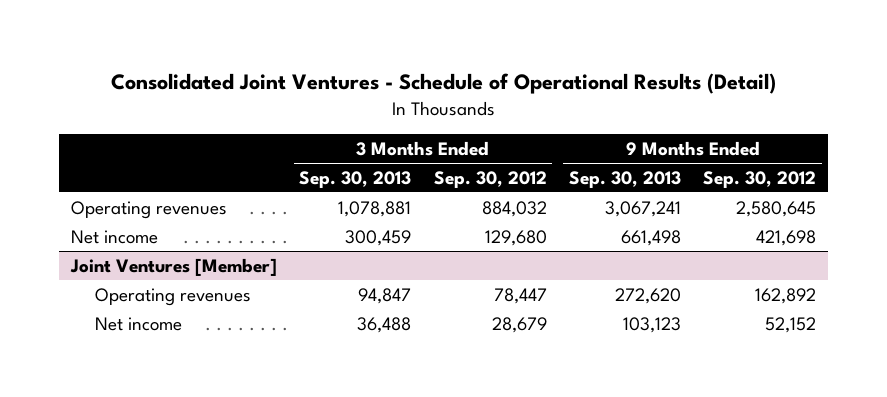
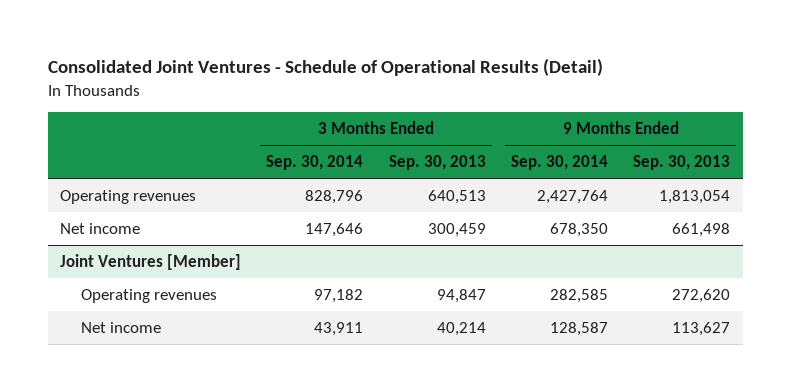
- | 3 Months Ended Sep. 30, 2013 | 3 Months Ended Sep. 30, 2012 | 9 Months Ended Sep. 30, 2013 | 9 Months Ended Sep. 30, 2012
+ | 3 Months Ended Sep. 30, 2014 | 3 Months Ended Sep. 30, 2013 | 9 Months Ended Sep. 30, 2014 | 9 Months Ended Sep. 30, 2013
- Operating revenues | 1,078,881 | 884,032 | 3,067,241 | 2,580,645
+ Operating revenues | 828,796 | 640,513 | 2,427,764 | 1,813,054
@ Joint Ventures [Member]
- Net income | 36,488 | 28,679 | 103,123 | 52,152
+ Net income | 43,911 | 40,214 | 128,587 | 113,627

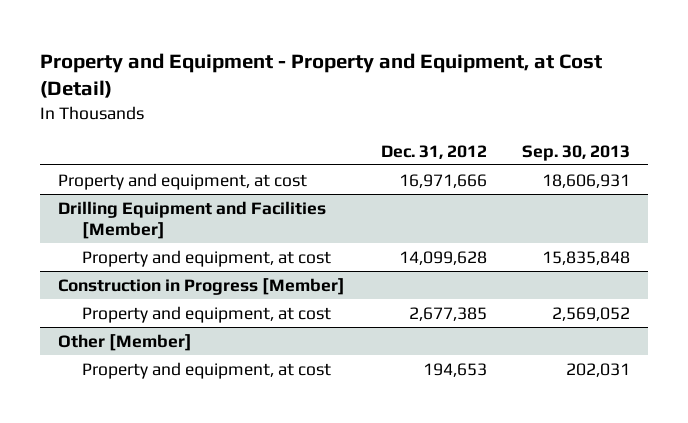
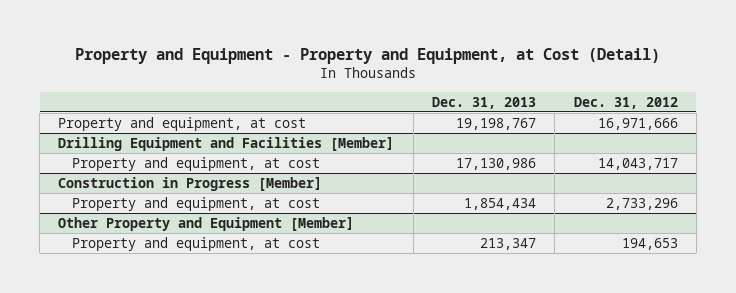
- | Dec. 31, 2012 | Sep. 30, 2013
+ | Dec. 31, 2013 | Dec. 31, 2012
@ Drilling Equipment and Facilities [Member]
- Property and equipment, at cost | 14,099,628 | 15,835,848
+ Property and equipment, at cost | 17,130,986 | 14,043,717
@ Construction in Progress [Member]
- Property and equipment, at cost | 2,677,385 | 2,569,052
- Other [Member]
@ Construction in Progress [Member]
+ Property and equipment, at cost | 1,854,434 | 2,733,296
+ Other Property and Equipment [Member]

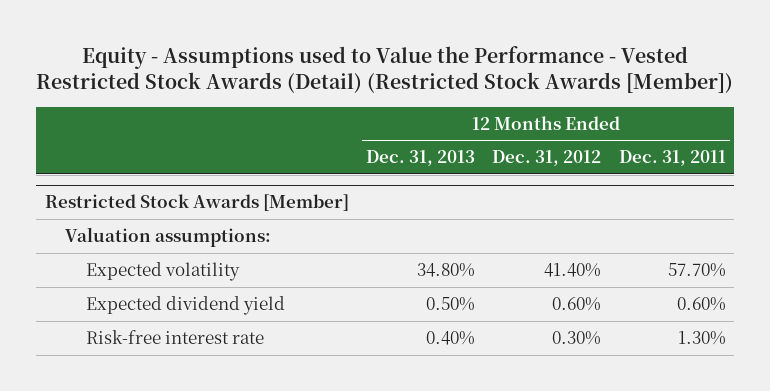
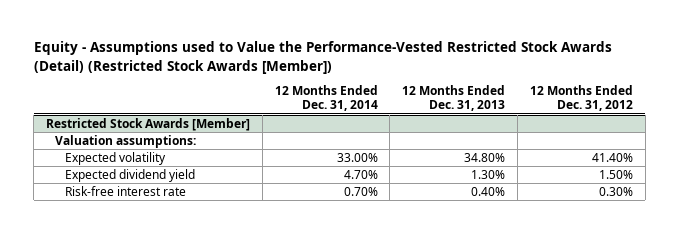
- Equity - Assumptions used to Value the Performance - Vested Restricted Stock Awards (Detail) (Restricted Stock Awards [Member])
+ Equity - Assumptions used to Value the Performance-Vested Restricted Stock Awards (Detail) (Restricted Stock Awards [Member])
- | 12 Months Ended Dec. 31, 2013 | 12 Months Ended Dec. 31, 2012 | 12 Months Ended Dec. 31, 2011
+ | 12 Months Ended Dec. 31, 2014 | 12 Months Ended Dec. 31, 2013 | 12 Months Ended Dec. 31, 2012
@ Restricted Stock Awards [Member]
- Expected dividend yield | 0.50% | 0.60% | 0.60%
+ Expected dividend yield | 4.70% | 1.30% | 1.50%

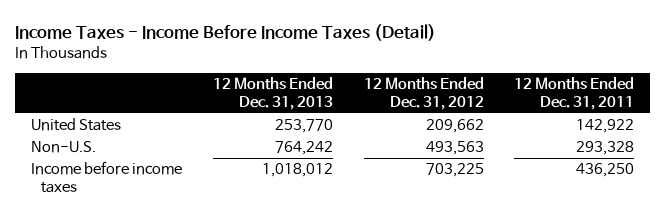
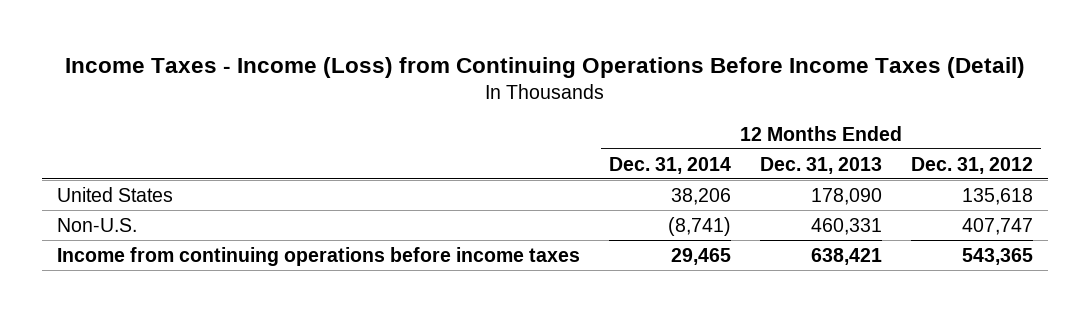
- Income Taxes - Income Before Income Taxes (Detail)
+ Income Taxes - Income (Loss) from Continuing Operations Before Income Taxes (Detail)
- | 12 Months Ended Dec. 31, 2013 | 12 Months Ended Dec. 31, 2012 | 12 Months Ended Dec. 31, 2011
+ | 12 Months Ended Dec. 31, 2014 | 12 Months Ended Dec. 31, 2013 | 12 Months Ended Dec. 31, 2012
- United States | 253,770 | 209,662 | 142,922
- Non-U.S. | 764,242 | 493,563 | 293,328
- Income before income taxes | 1,018,012 | 703,225 | 436,250
+ United States | 38,206 | 178,090 | 135,618
+ Non-U.S. | (8,741) | 460,331 | 407,747
+ Income from continuing operations before income taxes | 29,465 | 638,421 | 543,365

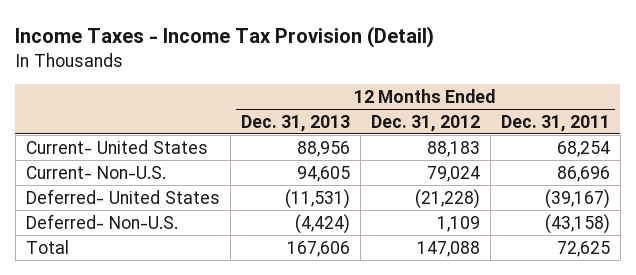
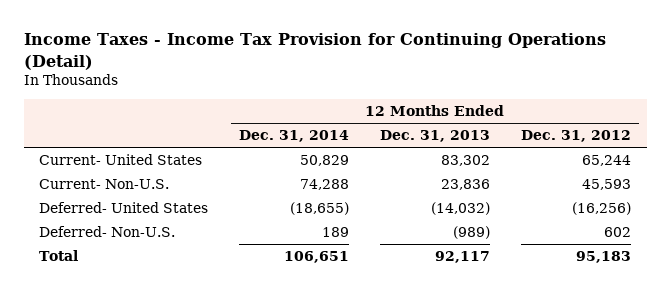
- Income Taxes - Income Tax Provision (Detail)
+ Income Taxes - Income Tax Provision for Continuing Operations (Detail)
- | 12 Months Ended Dec. 31, 2013 | 12 Months Ended Dec. 31, 2012 | 12 Months Ended Dec. 31, 2011
+ | 12 Months Ended Dec. 31, 2014 | 12 Months Ended Dec. 31, 2013 | 12 Months Ended Dec. 31, 2012
- Current- United States | 88,956 | 88,183 | 68,254
- Current- Non-U.S. | 94,605 | 79,024 | 86,696
- Deferred- United States | (11,531) | (21,228) | (39,167)
- Deferred- Non-U.S. | (4,424) | 1,109 | (43,158)
- Total | 167,606 | 147,088 | 72,625
+ Current- United States | 50,829 | 83,302 | 65,244
+ Current- Non-U.S. | 74,288 | 23,836 | 45,593
+ Deferred- United States | (18,655) | (14,032) | (16,256)
+ Deferred- Non-U.S. | 189 | (989) | 602
+ Total | 106,651 | 92,117 | 95,183

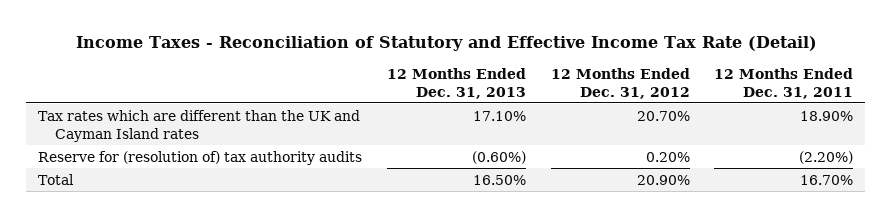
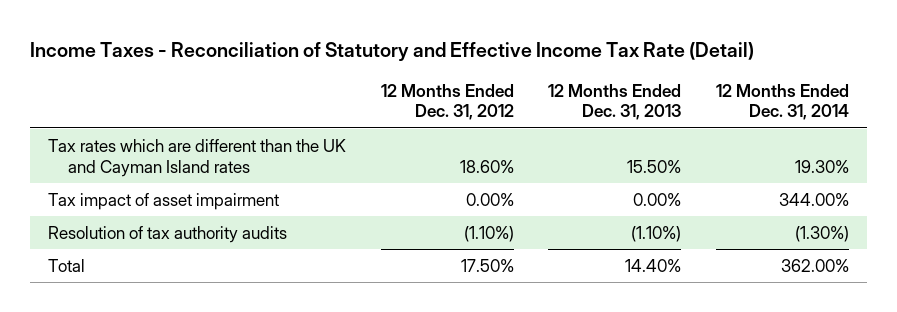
- | 12 Months Ended Dec. 31, 2013 | 12 Months Ended Dec. 31, 2012 | 12 Months Ended Dec. 31, 2011
+ | 12 Months Ended Dec. 31, 2012 | 12 Months Ended Dec. 31, 2013 | 12 Months Ended Dec. 31, 2014
- Tax rates which are different than the UK and Cayman Island rates | 17.10% | 20.70% | 18.90%
- Reserve for (resolution of) tax authority audits | (0.60%) | 0.20% | (2.20%)
- Total | 16.50% | 20.90% | 16.70%
+ Tax rates which are different than the UK and Cayman Island rates | 18.60% | 15.50% | 19.30%
+ Tax impact of asset impairment | 0.00% | 0.00% | 344.00%
+ Resolution of tax authority audits | (1.10%) | (1.10%) | (1.30%)
+ Total | 17.50% | 14.40% | 362.00%

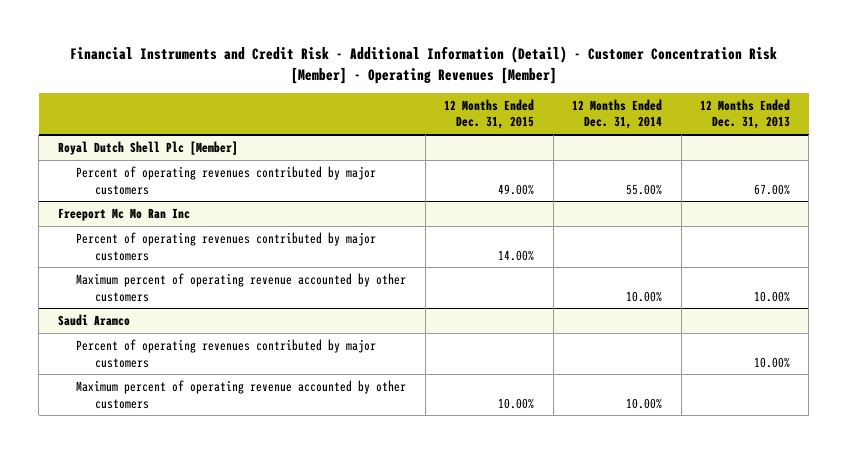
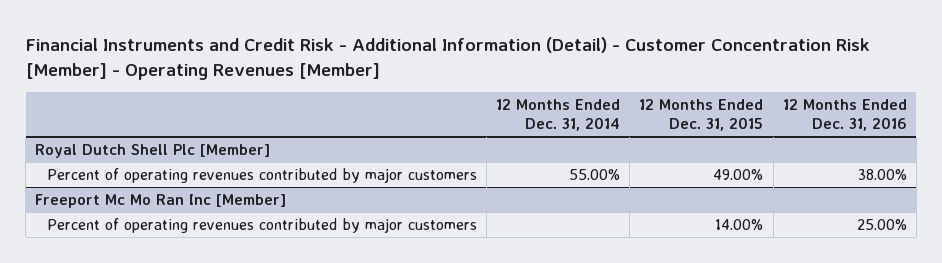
- | 12 Months Ended Dec. 31, 2015 | 12 Months Ended Dec. 31, 2014 | 12 Months Ended Dec. 31, 2013
+ | 12 Months Ended Dec. 31, 2014 | 12 Months Ended Dec. 31, 2015 | 12 Months Ended Dec. 31, 2016
- Freeport Mc Mo Ran Inc
+ Freeport Mc Mo Ran Inc [Member]
- Maximum percent of operating revenue accounted by other customers | | 10.00% | 10.00%
- Saudi Aramco
- Percent of operating revenues contributed by major customers | | | 10.00%
- Maximum percent of operating revenue accounted by other customers | 10.00% | 10.00% |

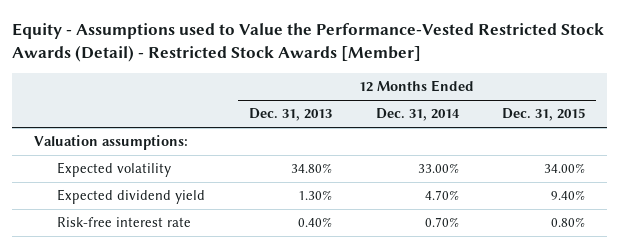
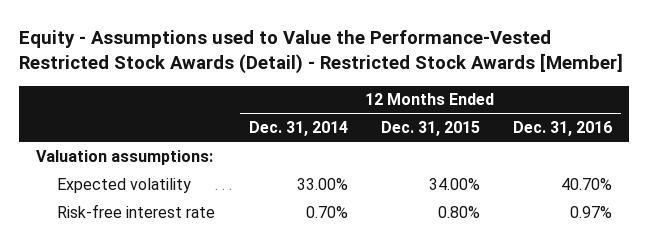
- | 12 Months Ended Dec. 31, 2013 | 12 Months Ended Dec. 31, 2014 | 12 Months Ended Dec. 31, 2015
+ | 12 Months Ended Dec. 31, 2014 | 12 Months Ended Dec. 31, 2015 | 12 Months Ended Dec. 31, 2016
- Expected dividend yield | 1.30% | 4.70% | 9.40%

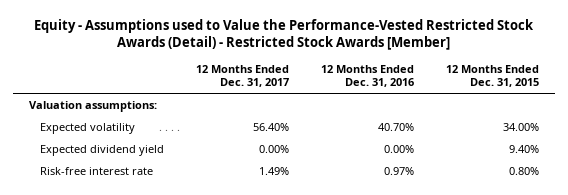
- | 12 Months Ended Dec. 31, 2014 | 12 Months Ended Dec. 31, 2015 | 12 Months Ended Dec. 31, 2016
+ | 12 Months Ended Dec. 31, 2017 | 12 Months Ended Dec. 31, 2016 | 12 Months Ended Dec. 31, 2015
+ Expected dividend yield | 0.00% | 0.00% | 9.40%

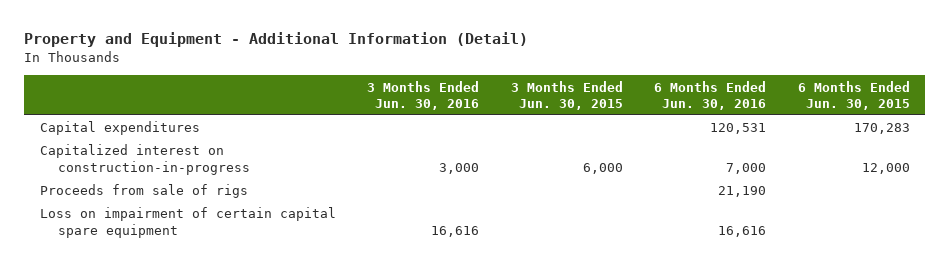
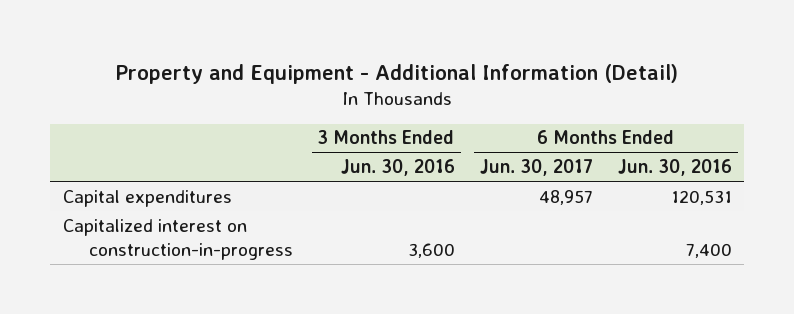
- | 3 Months Ended Jun. 30, 2016 | 3 Months Ended Jun. 30, 2015 | 6 Months Ended Jun. 30, 2016 | 6 Months Ended Jun. 30, 2015
+ | 3 Months Ended Jun. 30, 2016 | 6 Months Ended Jun. 30, 2017 | 6 Months Ended Jun. 30, 2016
- Capitalized interest on construction-in-progress | 3,000 | 6,000 | 7,000 | 12,000
- Proceeds from sale of rigs | | | 21,190 |
- Loss on impairment of certain capital spare equipment | 16,616 | | 16,616 |
+ Capitalized interest on construction-in-progress | 3,600 | | 7,400

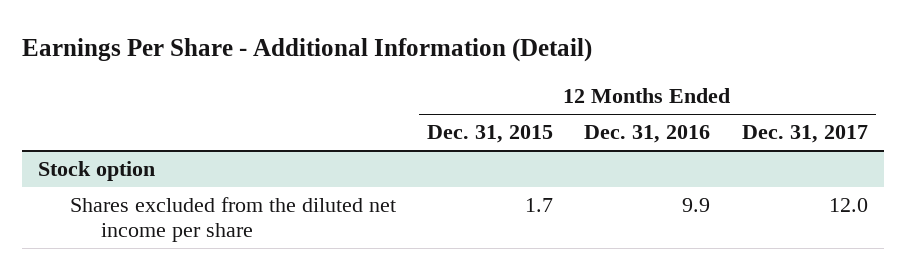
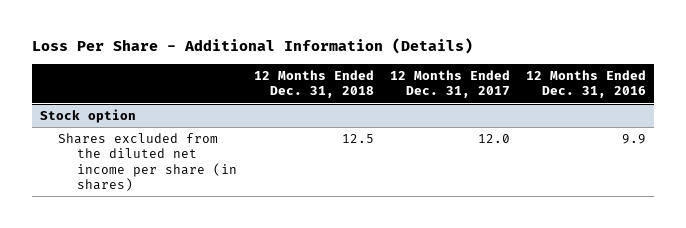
- Earnings Per Share - Additional Information (Detail)
+ Loss Per Share - Additional Information (Details)
- | 12 Months Ended Dec. 31, 2015 | 12 Months Ended Dec. 31, 2016 | 12 Months Ended Dec. 31, 2017
+ | 12 Months Ended Dec. 31, 2018 | 12 Months Ended Dec. 31, 2017 | 12 Months Ended Dec. 31, 2016
@ Stock option
- Shares excluded from the diluted net income per share | 1.7 | 9.9 | 12.0
+ Shares excluded from the diluted net income per share (in shares) | 12.5 | 12.0 | 9.9

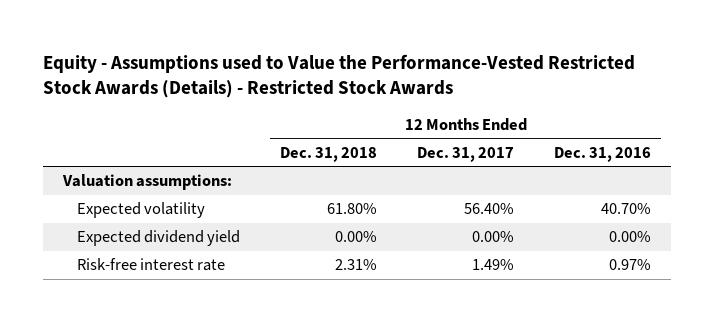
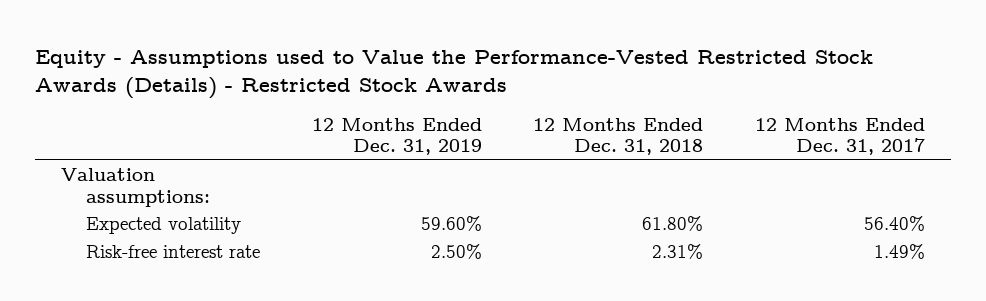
- | 12 Months Ended Dec. 31, 2018 | 12 Months Ended Dec. 31, 2017 | 12 Months Ended Dec. 31, 2016
+ | 12 Months Ended Dec. 31, 2019 | 12 Months Ended Dec. 31, 2018 | 12 Months Ended Dec. 31, 2017
- Expected dividend yield | 0.00% | 0.00% | 0.00%

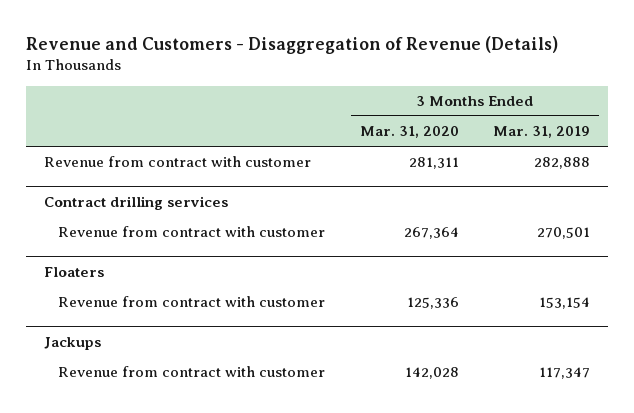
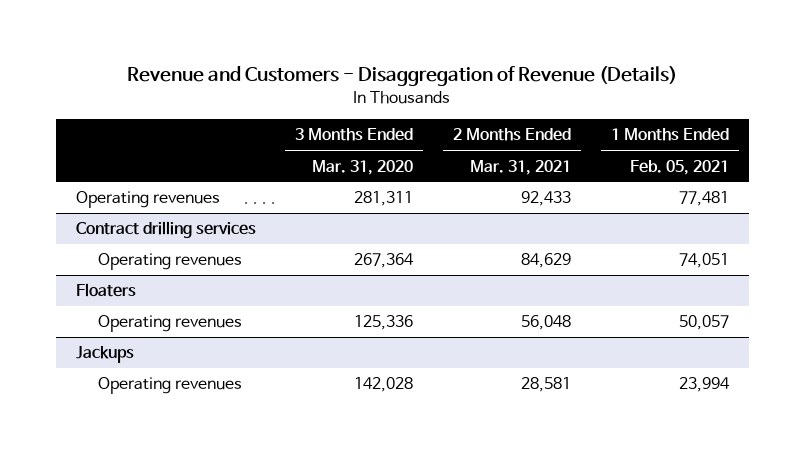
- | 3 Months Ended Mar. 31, 2020 | 3 Months Ended Mar. 31, 2019
+ | 3 Months Ended Mar. 31, 2020 | 2 Months Ended Mar. 31, 2021 | 1 Months Ended Feb. 05, 2021
- Revenue from contract with customer | 281,311 | 282,888
+ Operating revenues | 281,311 | 92,433 | 77,481
@ Contract drilling services
- Revenue from contract with customer | 267,364 | 270,501
+ Operating revenues | 267,364 | 84,629 | 74,051
@ Floaters
- Revenue from contract with customer | 125,336 | 153,154
+ Operating revenues | 125,336 | 56,048 | 50,057
@ Jackups
- Revenue from contract with customer | 142,028 | 117,347
+ Operating revenues | 142,028 | 28,581 | 23,994

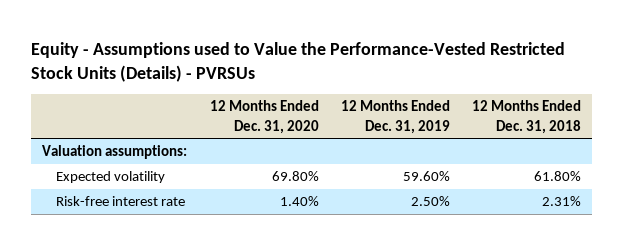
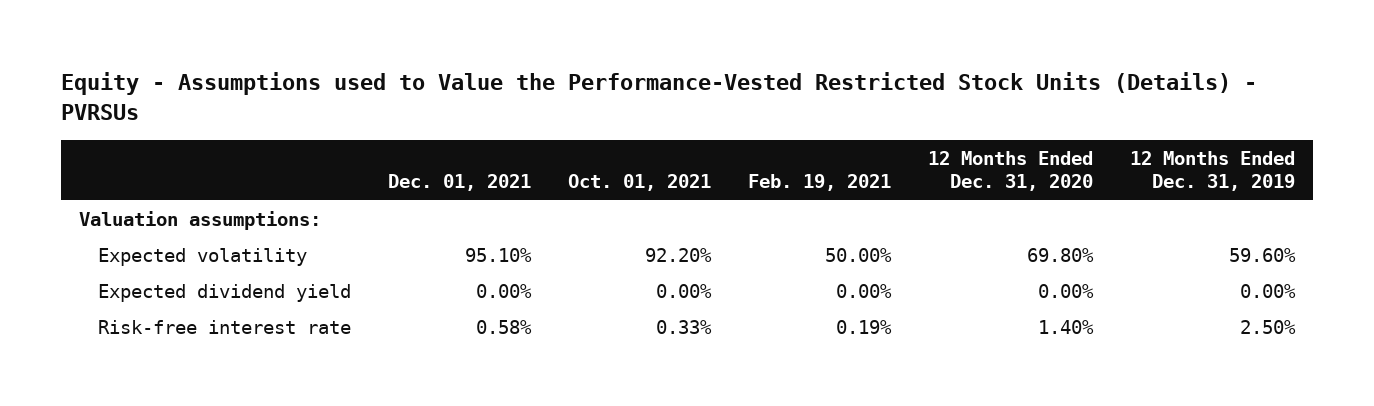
- | 12 Months Ended Dec. 31, 2020 | 12 Months Ended Dec. 31, 2019 | 12 Months Ended Dec. 31, 2018
+ | Dec. 01, 2021 | Oct. 01, 2021 | Feb. 19, 2021 | 12 Months Ended Dec. 31, 2020 | 12 Months Ended Dec. 31, 2019
+ Expected dividend yield | 0.00% | 0.00% | 0.00% | 0.00% | 0.00%

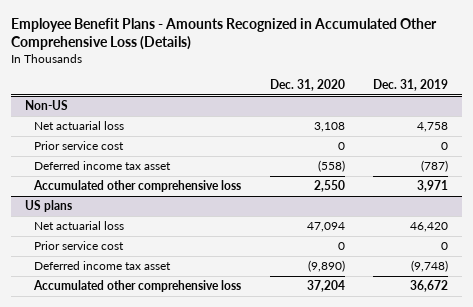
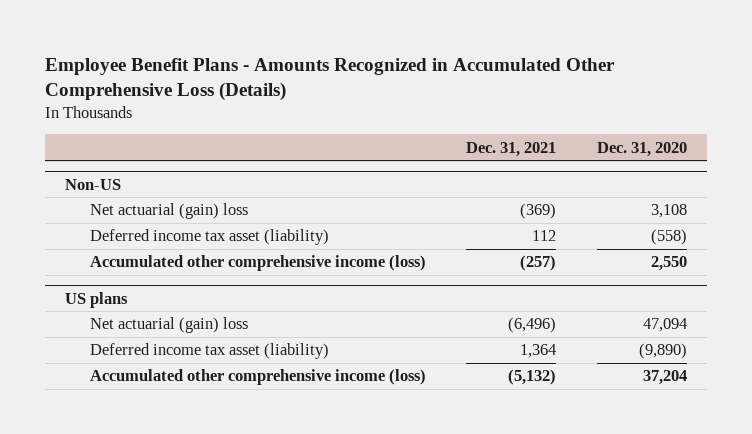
- | Dec. 31, 2020 | Dec. 31, 2019
+ | Dec. 31, 2021 | Dec. 31, 2020
@ Non-US
- Net actuarial loss | 3,108 | 4,758
- Prior service cost | 0 | 0
- Deferred income tax asset | (558) | (787)
- Accumulated other comprehensive loss | 2,550 | 3,971
+ Net actuarial (gain) loss | (369) | 3,108
+ Deferred income tax asset (liability) | 112 | (558)
+ Accumulated other comprehensive income (loss) | (257) | 2,550
@ US plans
- Net actuarial loss | 47,094 | 46,420
- Prior service cost | 0 | 0
- Deferred income tax asset | (9,890) | (9,748)
- Accumulated other comprehensive loss | 37,204 | 36,672
+ Net actuarial (gain) loss | (6,496) | 47,094
+ Deferred income tax asset (liability) | 1,364 | (9,890)
+ Accumulated other comprehensive income (loss) | (5,132) | 37,204

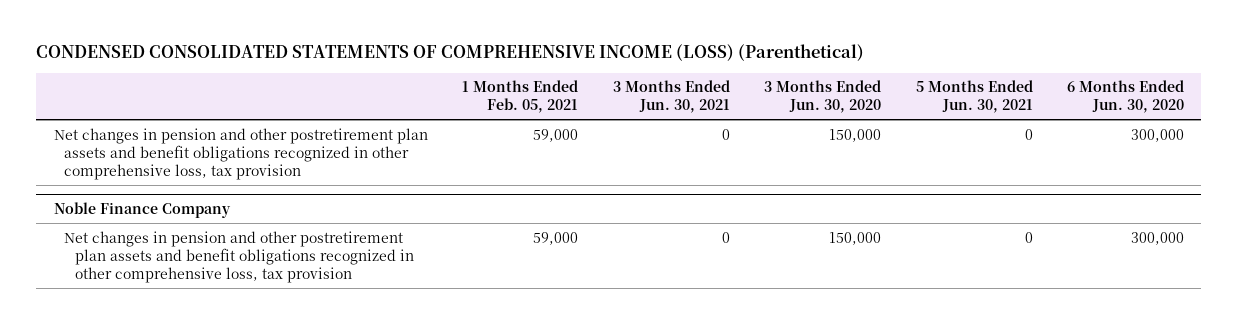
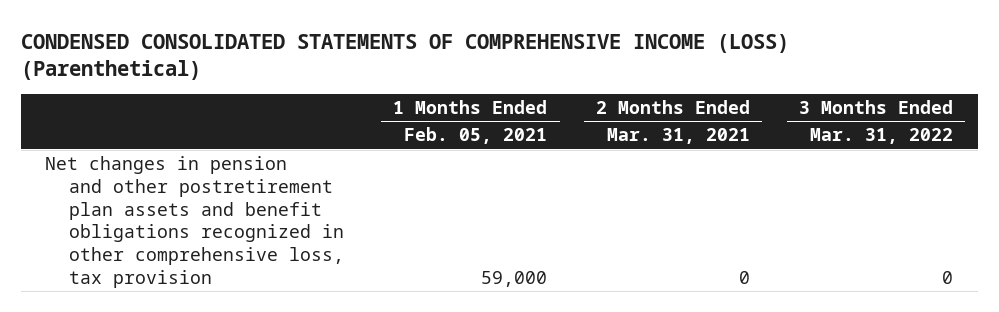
- | 1 Months Ended Feb. 05, 2021 | 3 Months Ended Jun. 30, 2021 | 3 Months Ended Jun. 30, 2020 | 5 Months Ended Jun. 30, 2021 | 6 Months Ended Jun. 30, 2020
+ | 1 Months Ended Feb. 05, 2021 | 2 Months Ended Mar. 31, 2021 | 3 Months Ended Mar. 31, 2022
- Noble Finance Company
- Net changes in pension and other postretirement plan assets and benefit obligations recognized in other comprehensive loss, tax provision | 59,000 | 0 | 150,000 | 0 | 300,000

